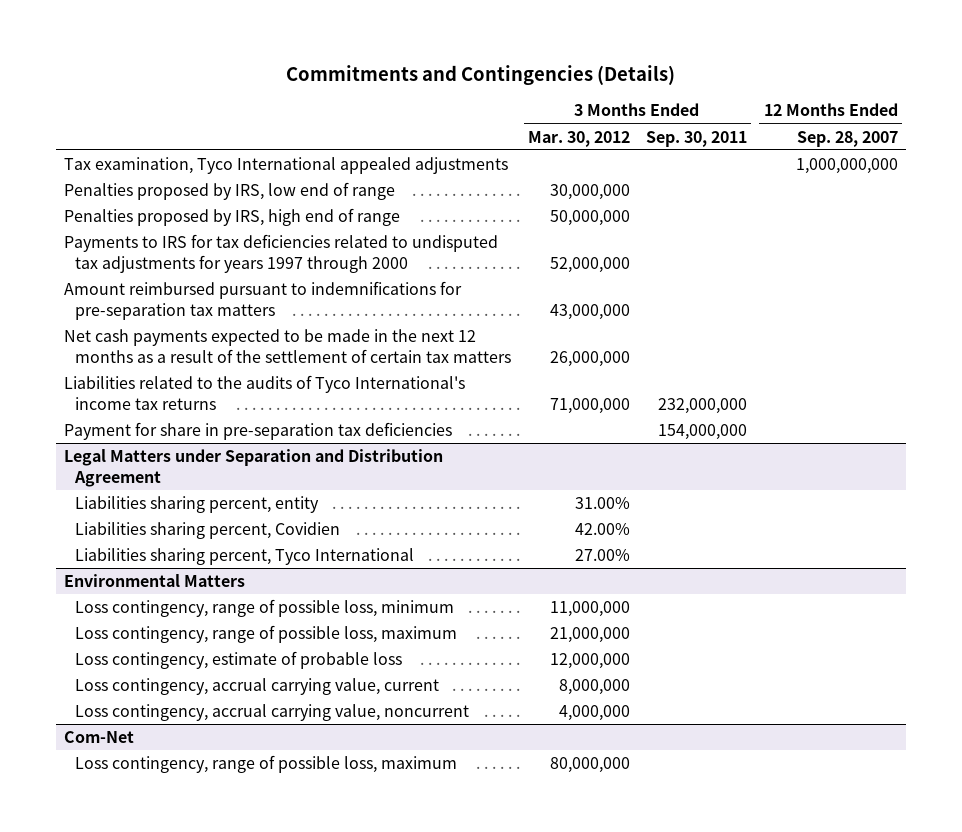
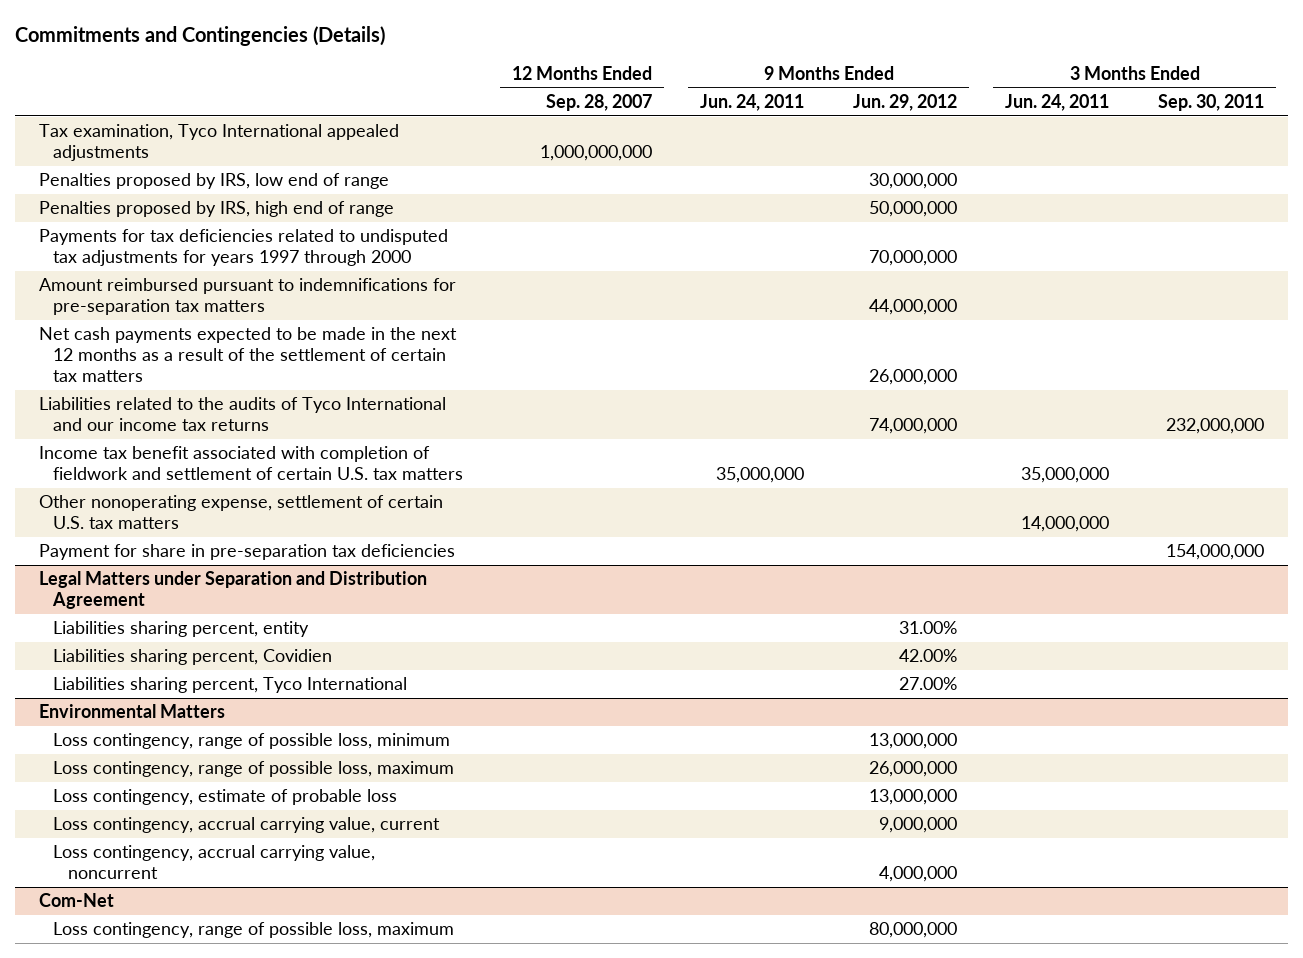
- | 3 Months Ended Mar. 30, 2012 | 3 Months Ended Sep. 30, 2011 | 12 Months Ended Sep. 28, 2007
+ | 12 Months Ended Sep. 28, 2007 | 9 Months Ended Jun. 24, 2011 | 9 Months Ended Jun. 29, 2012 | 3 Months Ended Jun. 24, 2011 | 3 Months Ended Sep. 30, 2011
- Payments to IRS for tax deficiencies related to undisputed tax adjustments for years 1997 through 2000 | 52,000,000 | |
+ Payments for tax deficiencies related to undisputed tax adjustments for years 1997 through 2000 | | | 70,000,000 | |
- Liabilities related to the audits of Tyco International's income tax returns | 71,000,000 | 232,000,000 |
+ Liabilities related to the audits of Tyco International and our income tax returns | | | 74,000,000 | | 232,000,000
+ Income tax benefit associated with completion of fieldwork and settlement of certain U.S. tax matters | | 35,000,000 | | 35,000,000 |
+ Other nonoperating expense, settlement of certain U.S. tax matters | | | | 14,000,000 |

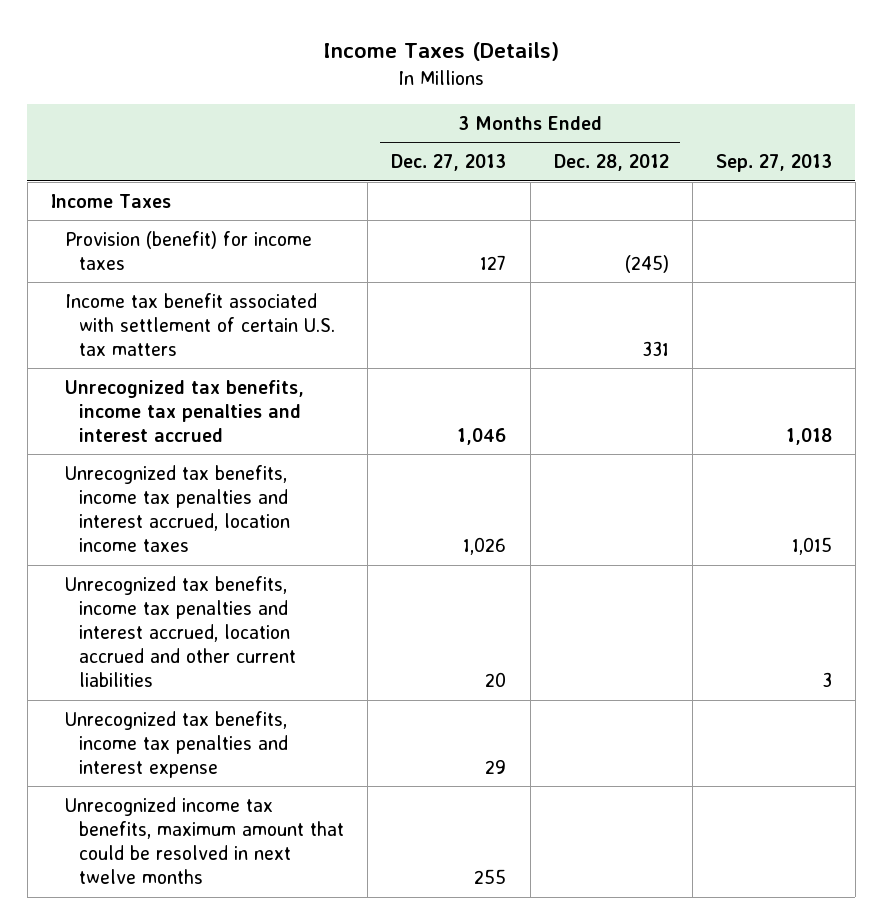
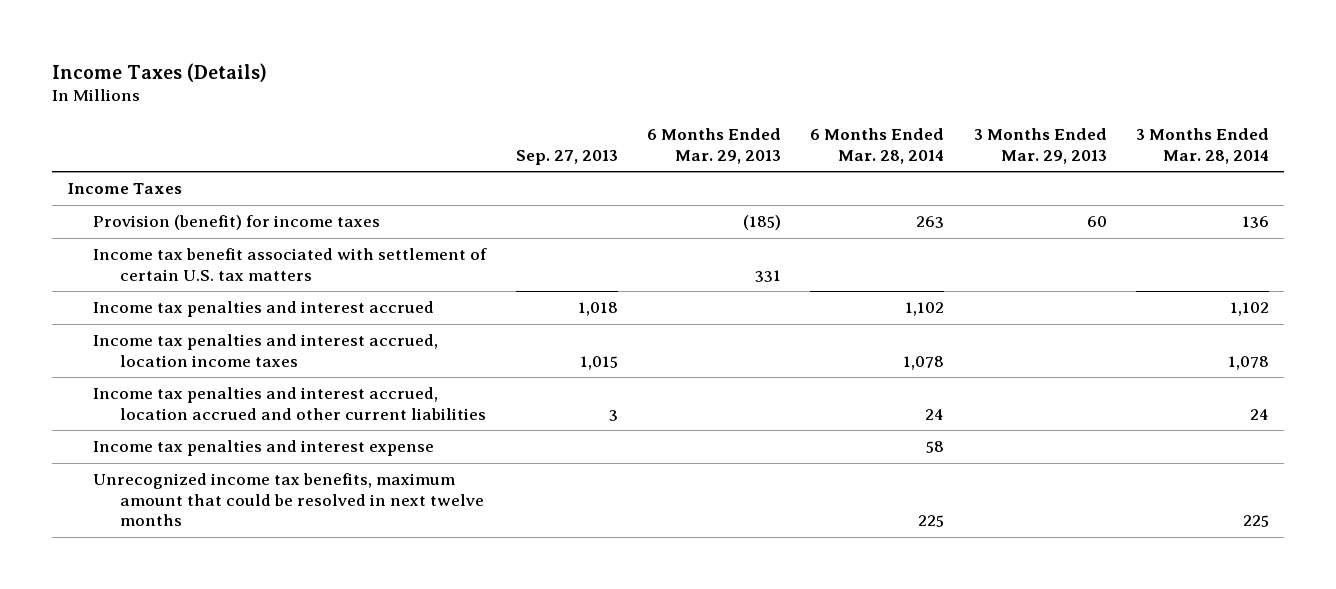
- | 3 Months Ended Dec. 27, 2013 | 3 Months Ended Dec. 28, 2012 | Sep. 27, 2013
+ | Sep. 27, 2013 | 6 Months Ended Mar. 29, 2013 | 6 Months Ended Mar. 28, 2014 | 3 Months Ended Mar. 29, 2013 | 3 Months Ended Mar. 28, 2014
- Unrecognized tax benefits, income tax penalties and interest accrued | 1,046 | | 1,018
- Unrecognized tax benefits, income tax penalties and interest accrued, location income taxes | 1,026 | | 1,015
- Unrecognized tax benefits, income tax penalties and interest accrued, location accrued and other current liabilities | 20 | | 3
- Unrecognized tax benefits, income tax penalties and interest expense | 29 | |
+ Income tax penalties and interest accrued | 1,018 | | 1,102 | | 1,102
+ Income tax penalties and interest accrued, location income taxes | 1,015 | | 1,078 | | 1,078
+ Income tax penalties and interest accrued, location accrued and other current liabilities | 3 | | 24 | | 24
+ Income tax penalties and interest expense | | | 58 | |

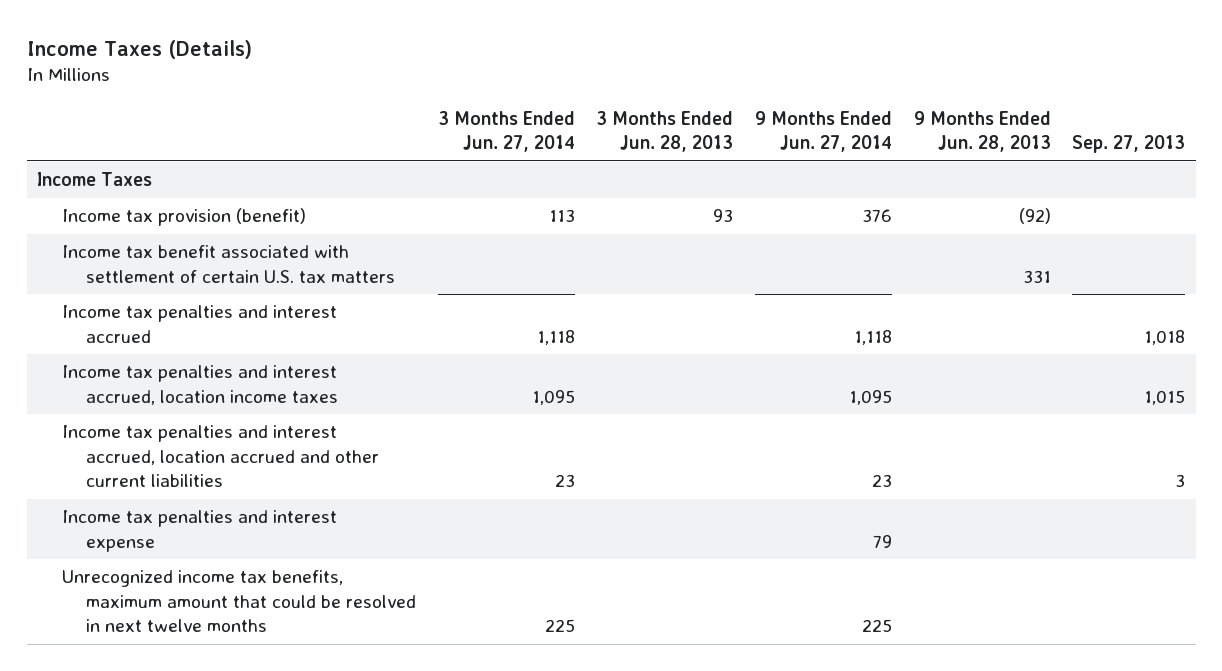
- | Sep. 27, 2013 | 6 Months Ended Mar. 29, 2013 | 6 Months Ended Mar. 28, 2014 | 3 Months Ended Mar. 29, 2013 | 3 Months Ended Mar. 28, 2014
+ | 3 Months Ended Jun. 27, 2014 | 3 Months Ended Jun. 28, 2013 | 9 Months Ended Jun. 27, 2014 | 9 Months Ended Jun. 28, 2013 | Sep. 27, 2013
- Provision (benefit) for income taxes | | (185) | 263 | 60 | 136
+ Income tax provision (benefit) | 113 | 93 | 376 | (92) |

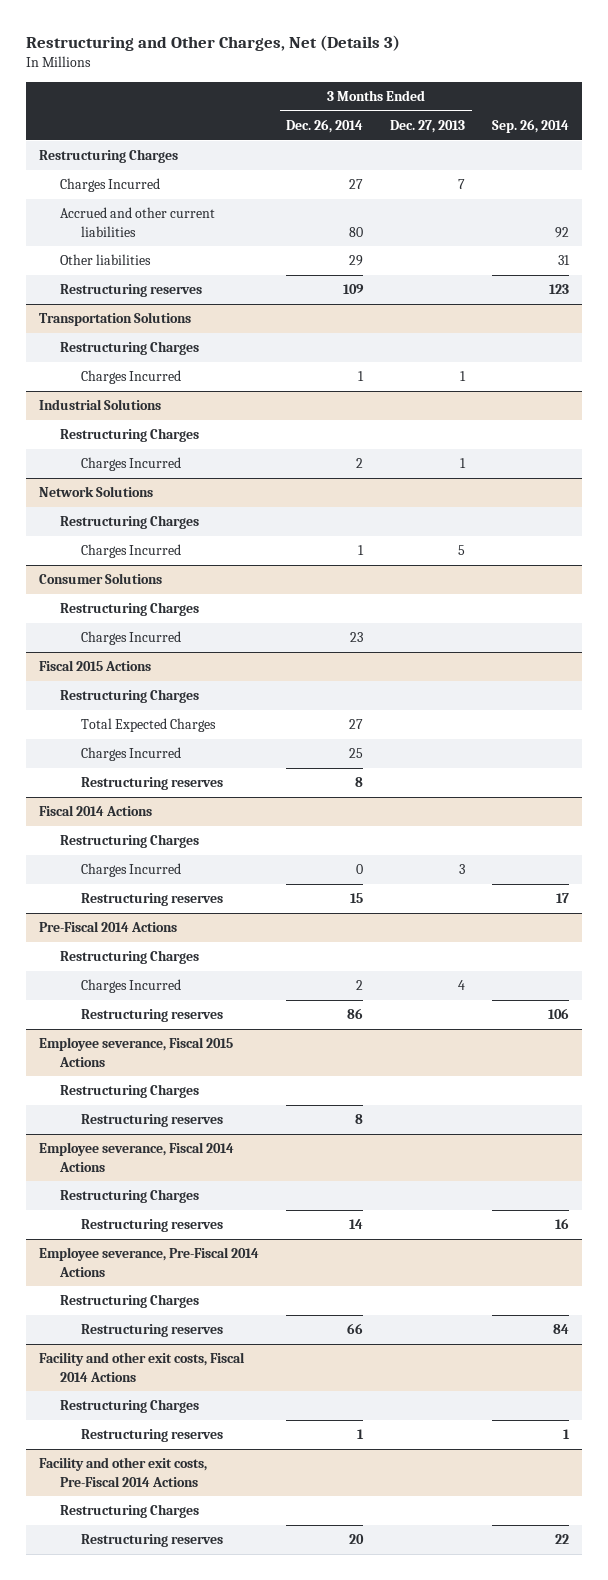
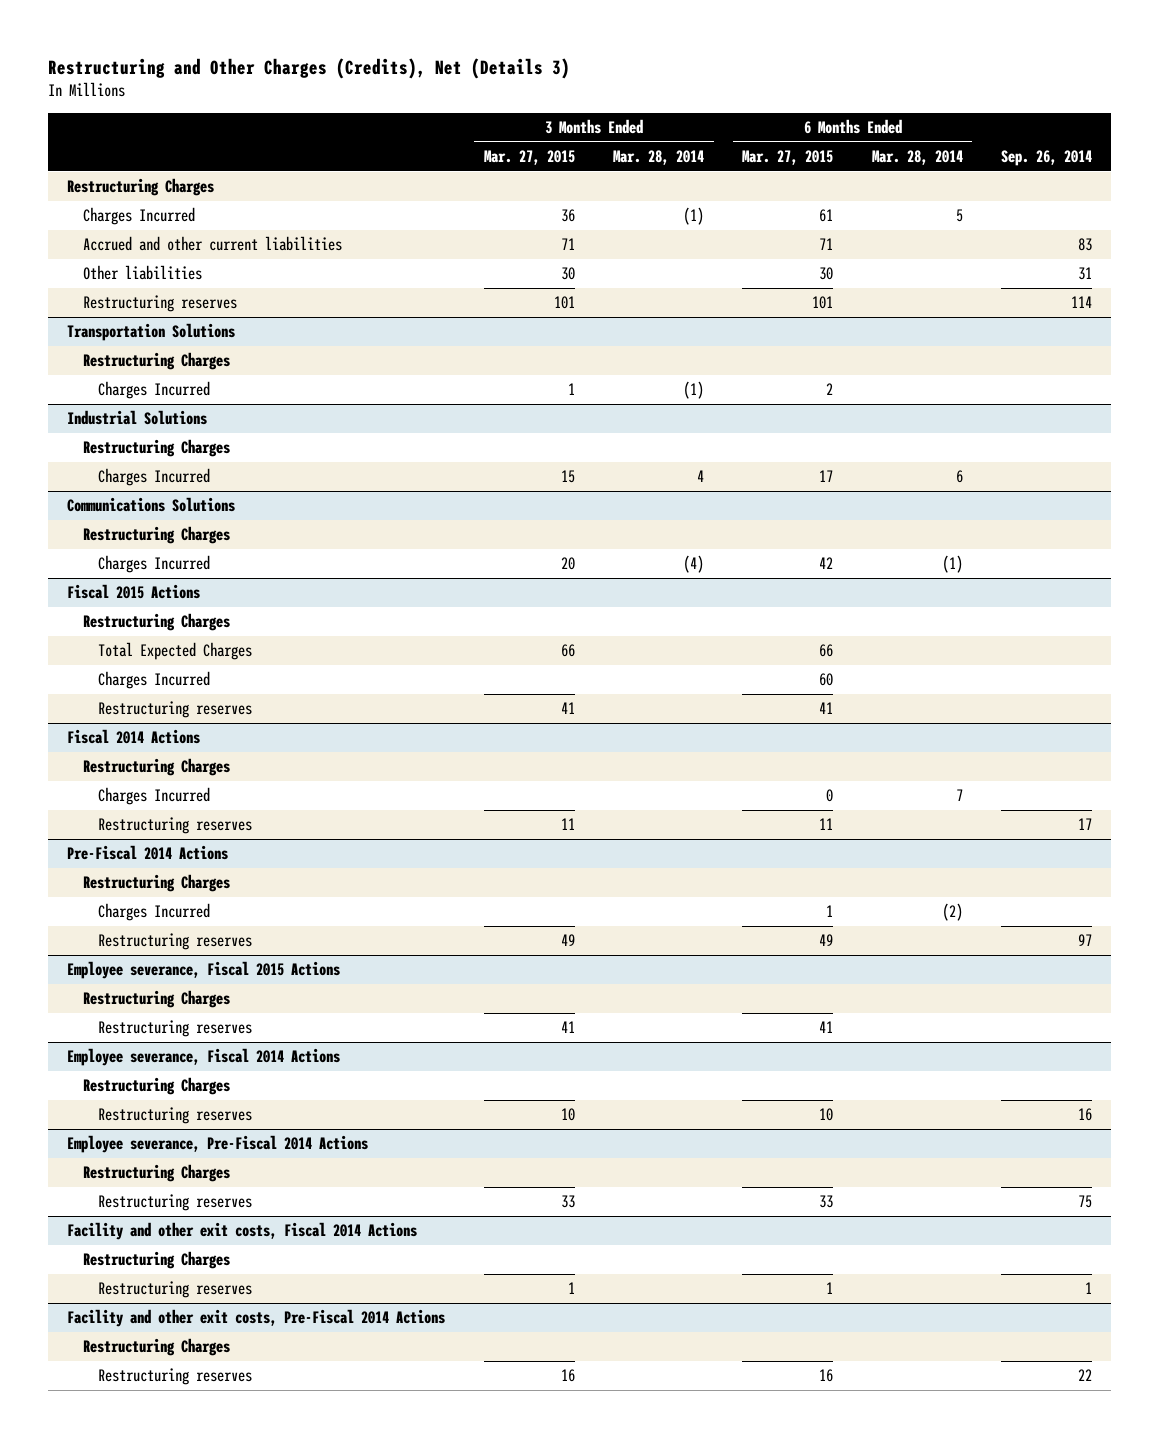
- Restructuring and Other Charges, Net (Details 3)
+ Restructuring and Other Charges (Credits), Net (Details 3)
- | 3 Months Ended Dec. 26, 2014 | 3 Months Ended Dec. 27, 2013 | Sep. 26, 2014
+ | 3 Months Ended Mar. 27, 2015 | 3 Months Ended Mar. 28, 2014 | 6 Months Ended Mar. 27, 2015 | 6 Months Ended Mar. 28, 2014 | Sep. 26, 2014
- Accrued and other current liabilities | 80 | | 92
+ Accrued and other current liabilities | 71 | | 71 | | 83
- Restructuring reserves | 109 | | 123
+ Restructuring reserves | 101 | | 101 | | 114
- Network Solutions
- Restructuring Charges
- Charges Incurred | 1 | 5 |
- Consumer Solutions
- Restructuring Charges
- Charges Incurred | 23 | |
+ Communications Solutions
+ Restructuring Charges
+ Charges Incurred | 20 | (4) | 42 | (1) |
@ Pre-Fiscal 2014 Actions
- Restructuring reserves | 86 | | 106
+ Restructuring reserves | 49 | | 49 | | 97
@ Employee severance, Pre-Fiscal 2014 Actions
- Restructuring reserves | 66 | | 84
+ Restructuring reserves | 33 | | 33 | | 75

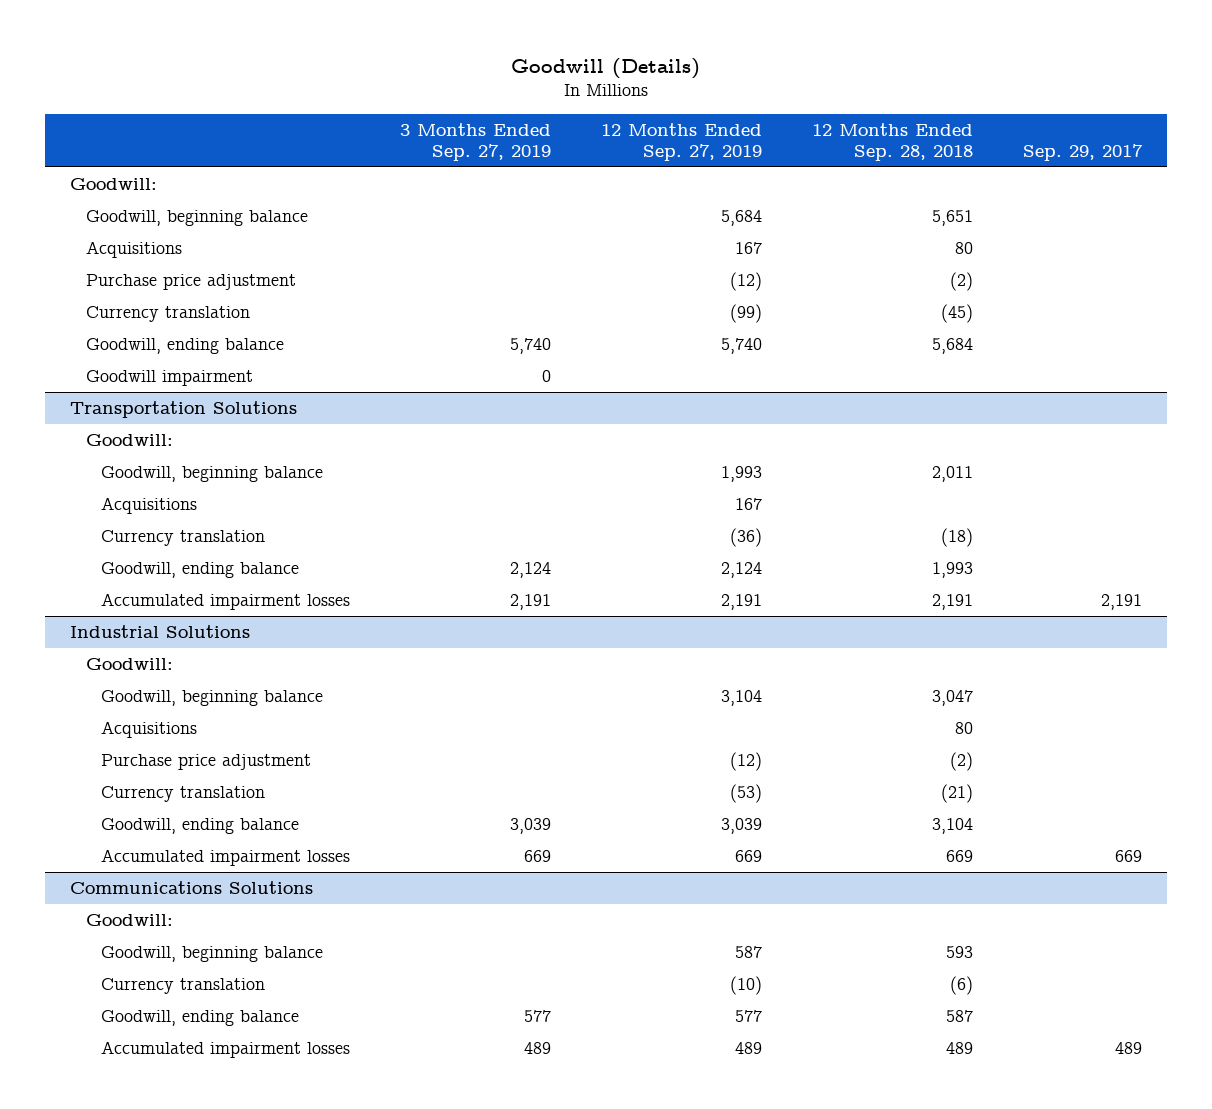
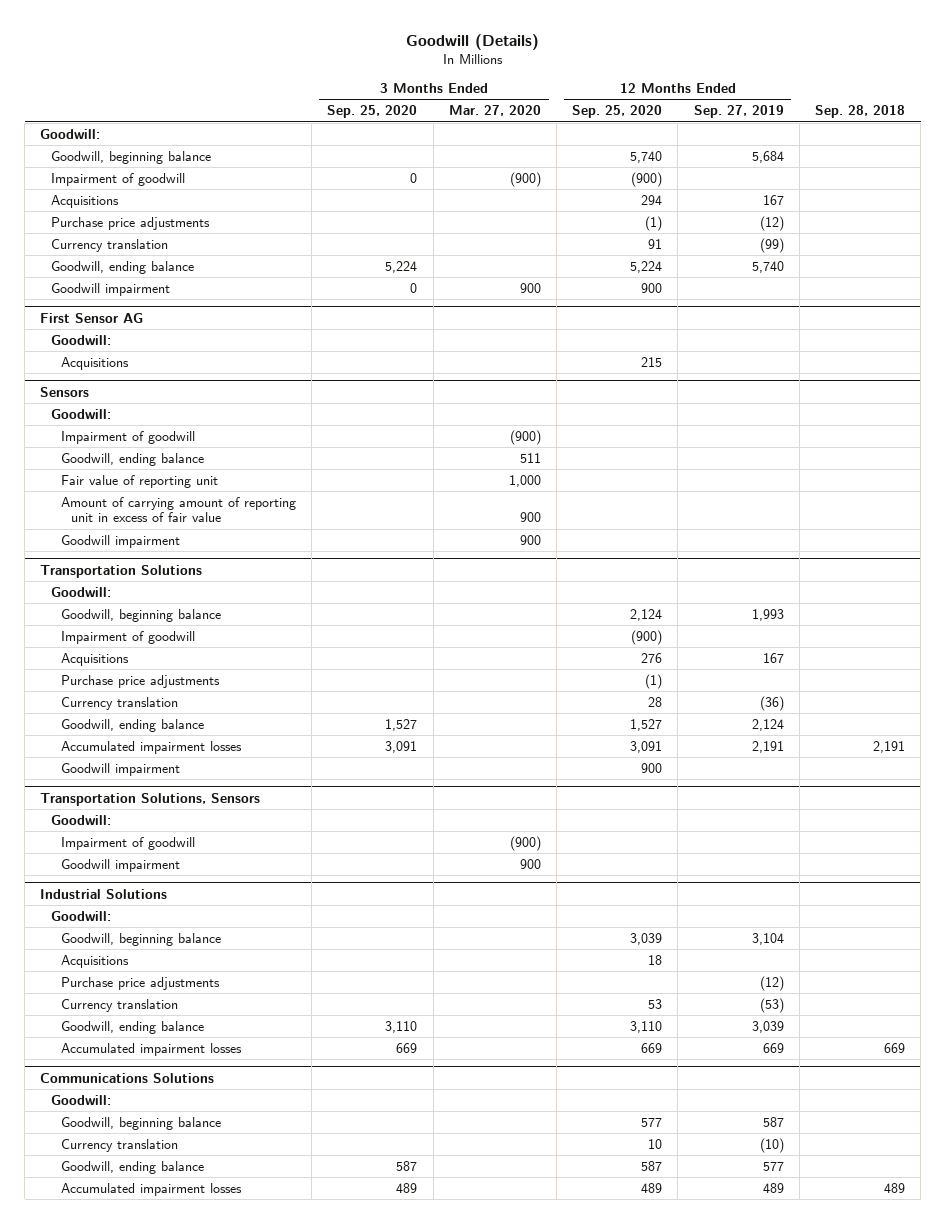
- | 3 Months Ended Sep. 27, 2019 | 12 Months Ended Sep. 27, 2019 | 12 Months Ended Sep. 28, 2018 | Sep. 29, 2017
+ | 3 Months Ended Sep. 25, 2020 | 3 Months Ended Mar. 27, 2020 | 12 Months Ended Sep. 25, 2020 | 12 Months Ended Sep. 27, 2019 | Sep. 28, 2018
+ Impairment of goodwill | 0 | (900) | (900) | |
- Purchase price adjustment | | (12) | (2) |
+ Purchase price adjustments | | | (1) | (12) |
+ First Sensor AG
+ Goodwill:
+ Acquisitions | | | 215 | |
+ Sensors
+ Goodwill:
+ Impairment of goodwill | | (900) | | |
+ Goodwill, ending balance | | 511 | | |
+ Fair value of reporting unit | | 1,000 | | |
+ Amount of carrying amount of reporting unit in excess of fair value | | 900 | | |
+ Goodwill impairment | | 900 | | |
@ Transportation Solutions
+ Impairment of goodwill | | | (900) | |
+ Purchase price adjustments | | | (1) | |
+ Goodwill impairment | | | 900 | |
+ Transportation Solutions, Sensors
+ Goodwill:
+ Impairment of goodwill | | (900) | | |
+ Goodwill impairment | | 900 | | |
@ Industrial Solutions
- Purchase price adjustment | | (12) | (2) |
+ Purchase price adjustments | | | | (12) |

